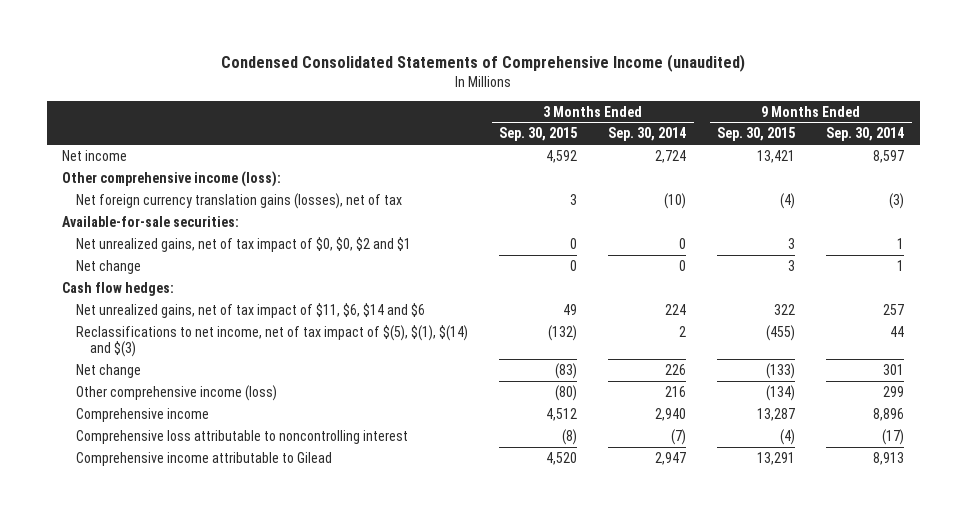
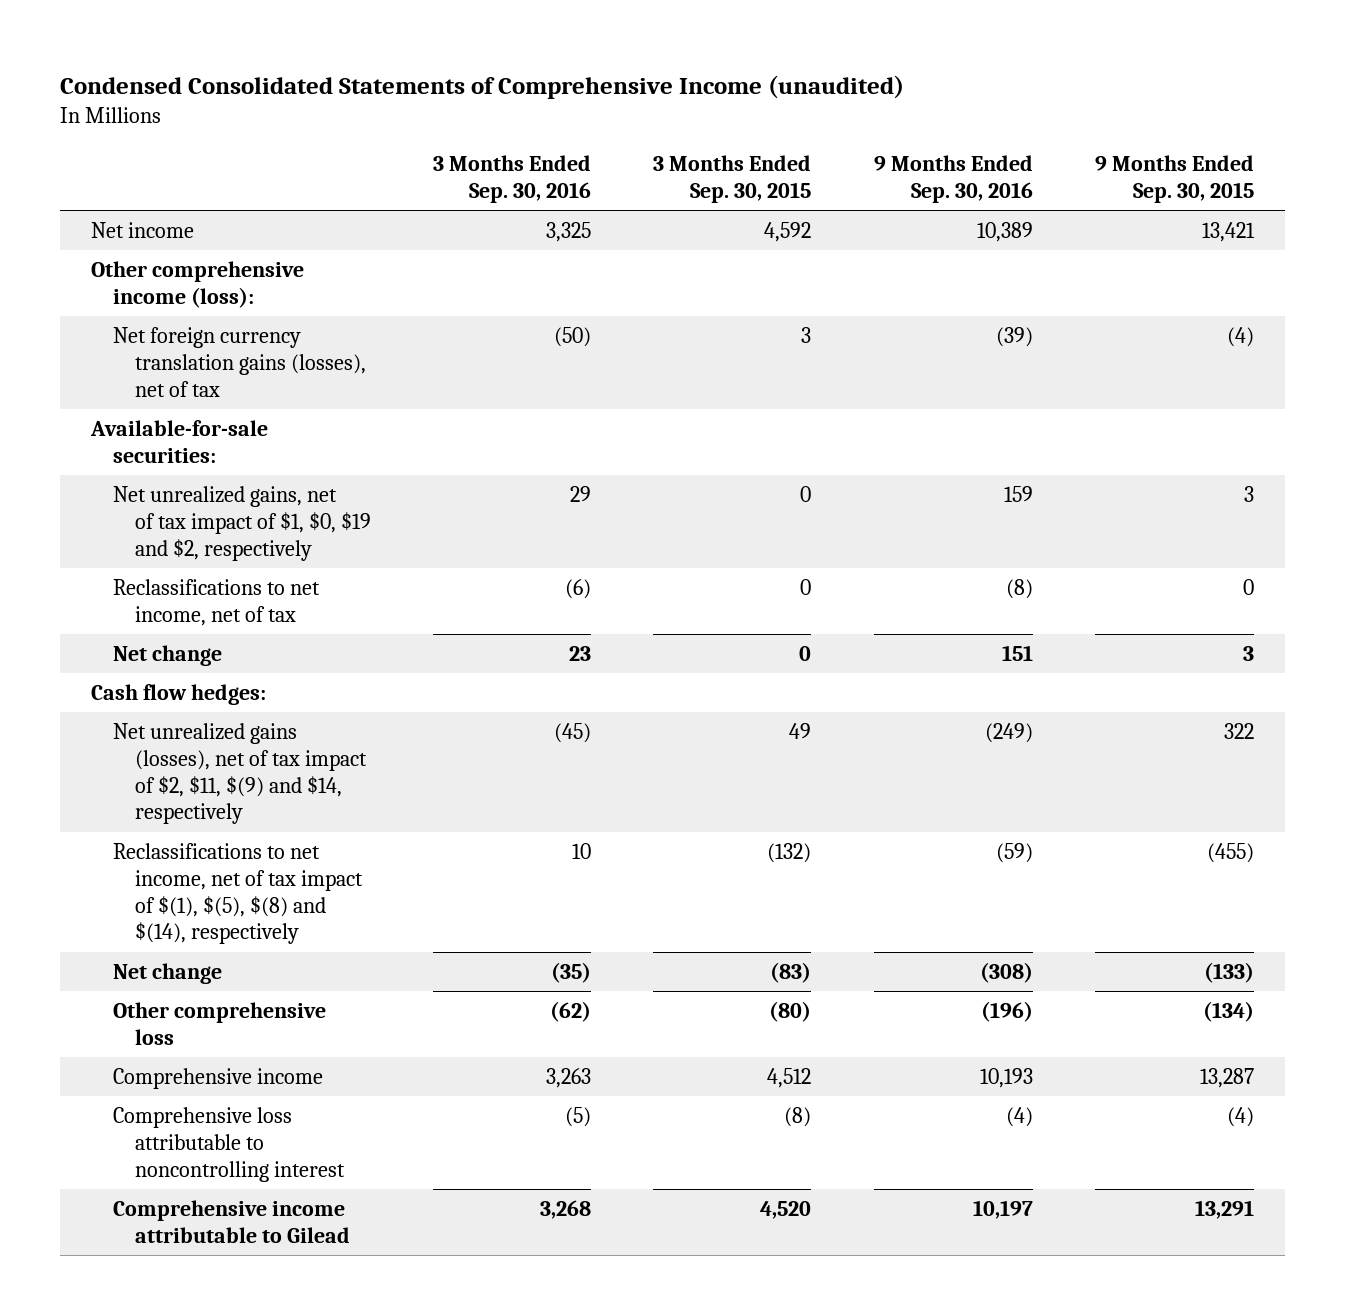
- | 3 Months Ended Sep. 30, 2015 | 3 Months Ended Sep. 30, 2014 | 9 Months Ended Sep. 30, 2015 | 9 Months Ended Sep. 30, 2014
+ | 3 Months Ended Sep. 30, 2016 | 3 Months Ended Sep. 30, 2015 | 9 Months Ended Sep. 30, 2016 | 9 Months Ended Sep. 30, 2015
- Net unrealized gains, net of tax impact of $0, $0, $2 and $1 | 0 | 0 | 3 | 1
+ Net unrealized gains, net of tax impact of $1, $0, $19 and $2, respectively | 29 | 0 | 159 | 3
+ Reclassifications to net income, net of tax | (6) | 0 | (8) | 0
- Net unrealized gains, net of tax impact of $11, $6, $14 and $6 | 49 | 224 | 322 | 257
- Reclassifications to net income, net of tax impact of $(5), $(1), $(14) and $(3) | (132) | 2 | (455) | 44
+ Net unrealized gains (losses), net of tax impact of $2, $11, $(9) and $14, respectively | (45) | 49 | (249) | 322
+ Reclassifications to net income, net of tax impact of $(1), $(5), $(8) and $(14), respectively | 10 | (132) | (59) | (455)
- Other comprehensive income (loss) | (80) | 216 | (134) | 299
+ Other comprehensive loss | (62) | (80) | (196) | (134)

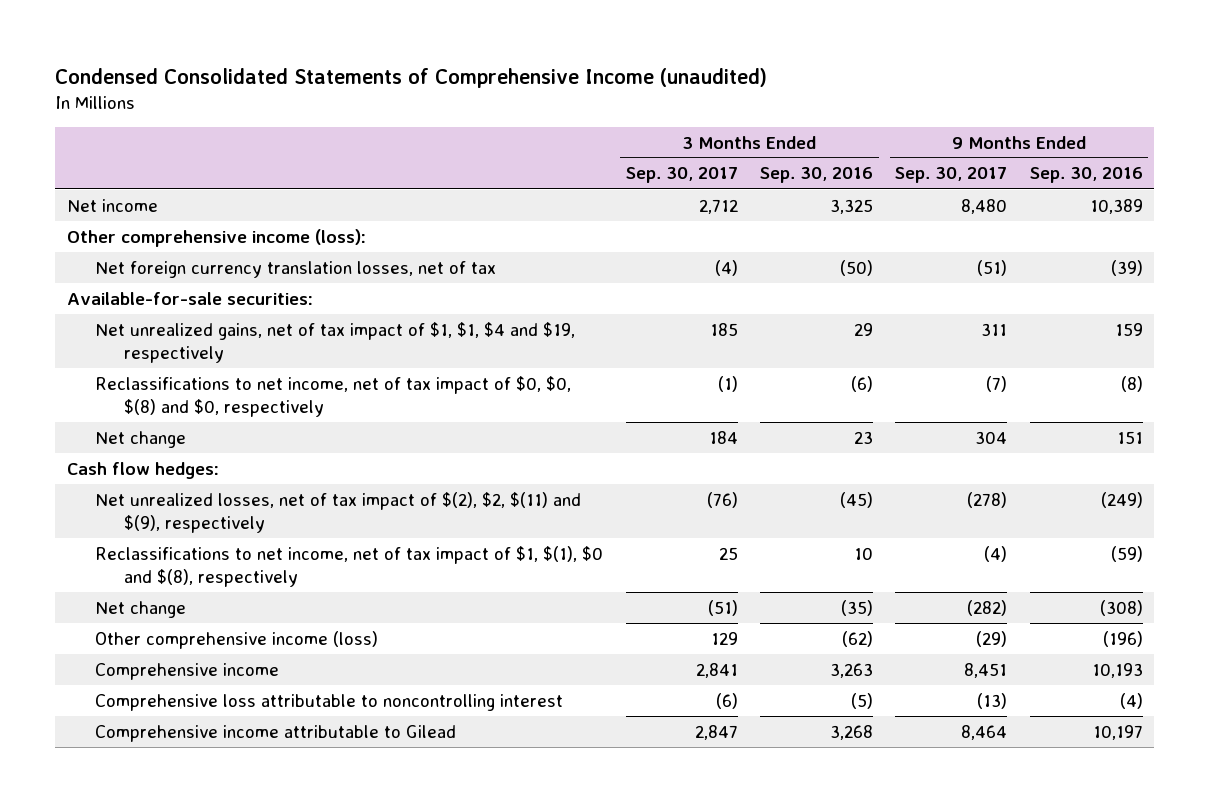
- | 3 Months Ended Sep. 30, 2016 | 3 Months Ended Sep. 30, 2015 | 9 Months Ended Sep. 30, 2016 | 9 Months Ended Sep. 30, 2015
+ | 3 Months Ended Sep. 30, 2017 | 3 Months Ended Sep. 30, 2016 | 9 Months Ended Sep. 30, 2017 | 9 Months Ended Sep. 30, 2016
- Net foreign currency translation gains (losses), net of tax | (50) | 3 | (39) | (4)
+ Net foreign currency translation losses, net of tax | (4) | (50) | (51) | (39)
- Net unrealized gains, net of tax impact of $1, $0, $19 and $2, respectively | 29 | 0 | 159 | 3
- Reclassifications to net income, net of tax | (6) | 0 | (8) | 0
+ Net unrealized gains, net of tax impact of $1, $1, $4 and $19, respectively | 185 | 29 | 311 | 159
+ Reclassifications to net income, net of tax impact of $0, $0, $(8) and $0, respectively | (1) | (6) | (7) | (8)
- Net unrealized gains (losses), net of tax impact of $2, $11, $(9) and $14, respectively | (45) | 49 | (249) | 322
- Reclassifications to net income, net of tax impact of $(1), $(5), $(8) and $(14), respectively | 10 | (132) | (59) | (455)
+ Net unrealized losses, net of tax impact of $(2), $2, $(11) and $(9), respectively | (76) | (45) | (278) | (249)
+ Reclassifications to net income, net of tax impact of $1, $(1), $0 and $(8), respectively | 25 | 10 | (4) | (59)
- Other comprehensive loss | (62) | (80) | (196) | (134)
+ Other comprehensive income (loss) | 129 | (62) | (29) | (196)

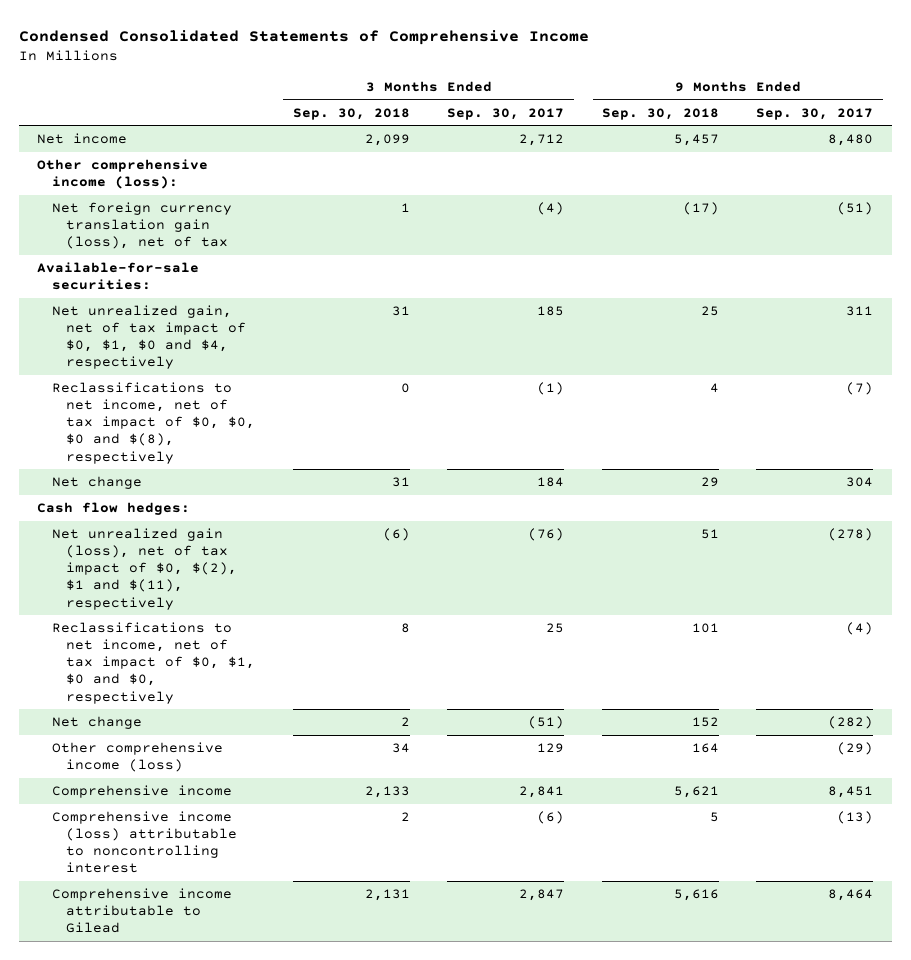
- Condensed Consolidated Statements of Comprehensive Income (unaudited)
+ Condensed Consolidated Statements of Comprehensive Income
- | 3 Months Ended Sep. 30, 2017 | 3 Months Ended Sep. 30, 2016 | 9 Months Ended Sep. 30, 2017 | 9 Months Ended Sep. 30, 2016
+ | 3 Months Ended Sep. 30, 2018 | 3 Months Ended Sep. 30, 2017 | 9 Months Ended Sep. 30, 2018 | 9 Months Ended Sep. 30, 2017
- Net foreign currency translation losses, net of tax | (4) | (50) | (51) | (39)
+ Net foreign currency translation gain (loss), net of tax | 1 | (4) | (17) | (51)
- Net unrealized gains, net of tax impact of $1, $1, $4 and $19, respectively | 185 | 29 | 311 | 159
- Reclassifications to net income, net of tax impact of $0, $0, $(8) and $0, respectively | (1) | (6) | (7) | (8)
+ Net unrealized gain, net of tax impact of $0, $1, $0 and $4, respectively | 31 | 185 | 25 | 311
+ Reclassifications to net income, net of tax impact of $0, $0, $0 and $(8), respectively | 0 | (1) | 4 | (7)
- Net unrealized losses, net of tax impact of $(2), $2, $(11) and $(9), respectively | (76) | (45) | (278) | (249)
- Reclassifications to net income, net of tax impact of $1, $(1), $0 and $(8), respectively | 25 | 10 | (4) | (59)
+ Net unrealized gain (loss), net of tax impact of $0, $(2), $1 and $(11), respectively | (6) | (76) | 51 | (278)
+ Reclassifications to net income, net of tax impact of $0, $1, $0 and $0, respectively | 8 | 25 | 101 | (4)
- Comprehensive loss attributable to noncontrolling interest | (6) | (5) | (13) | (4)
+ Comprehensive income (loss) attributable to noncontrolling interest | 2 | (6) | 5 | (13)

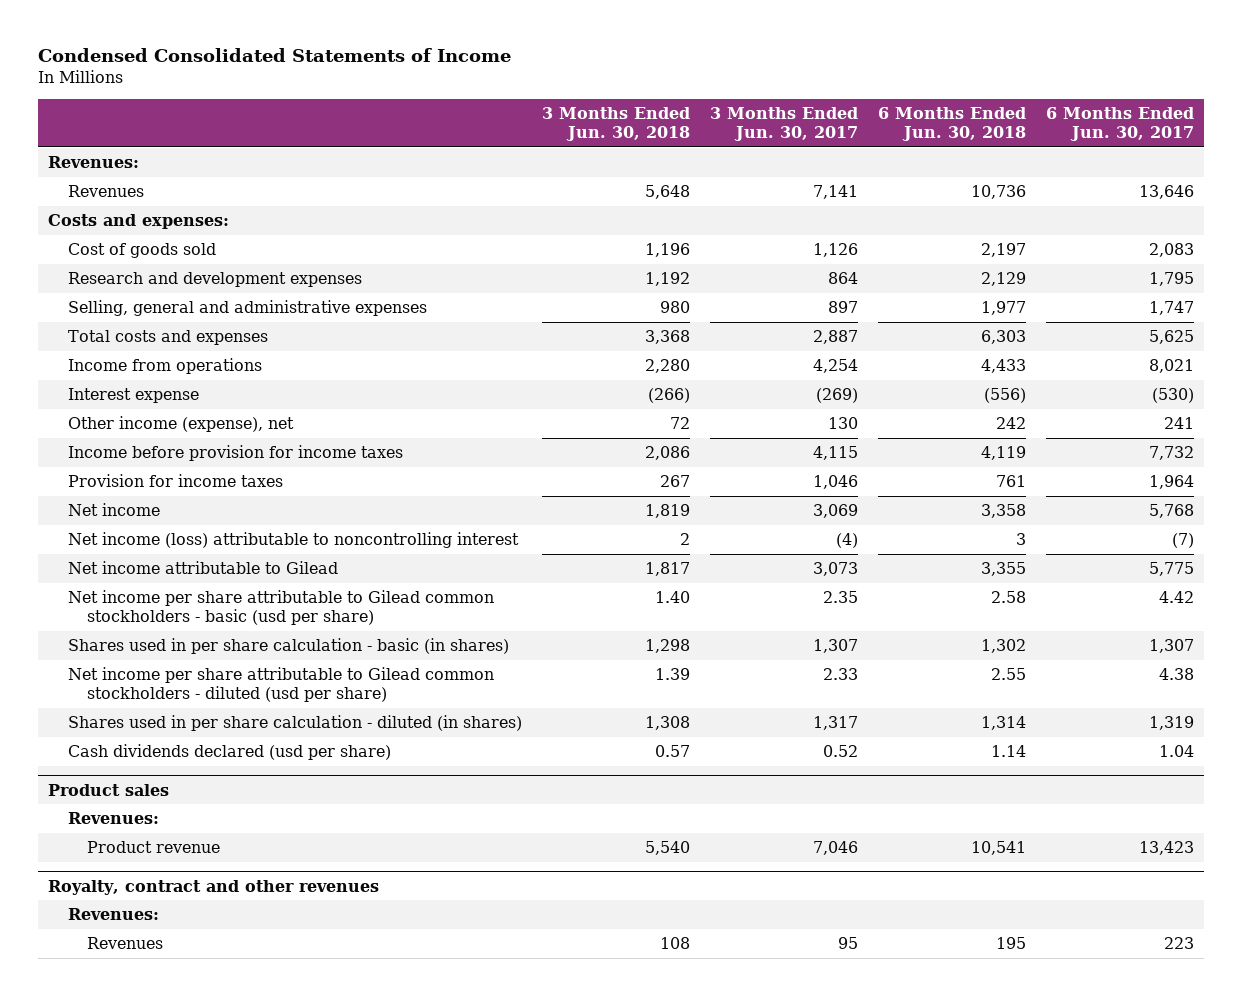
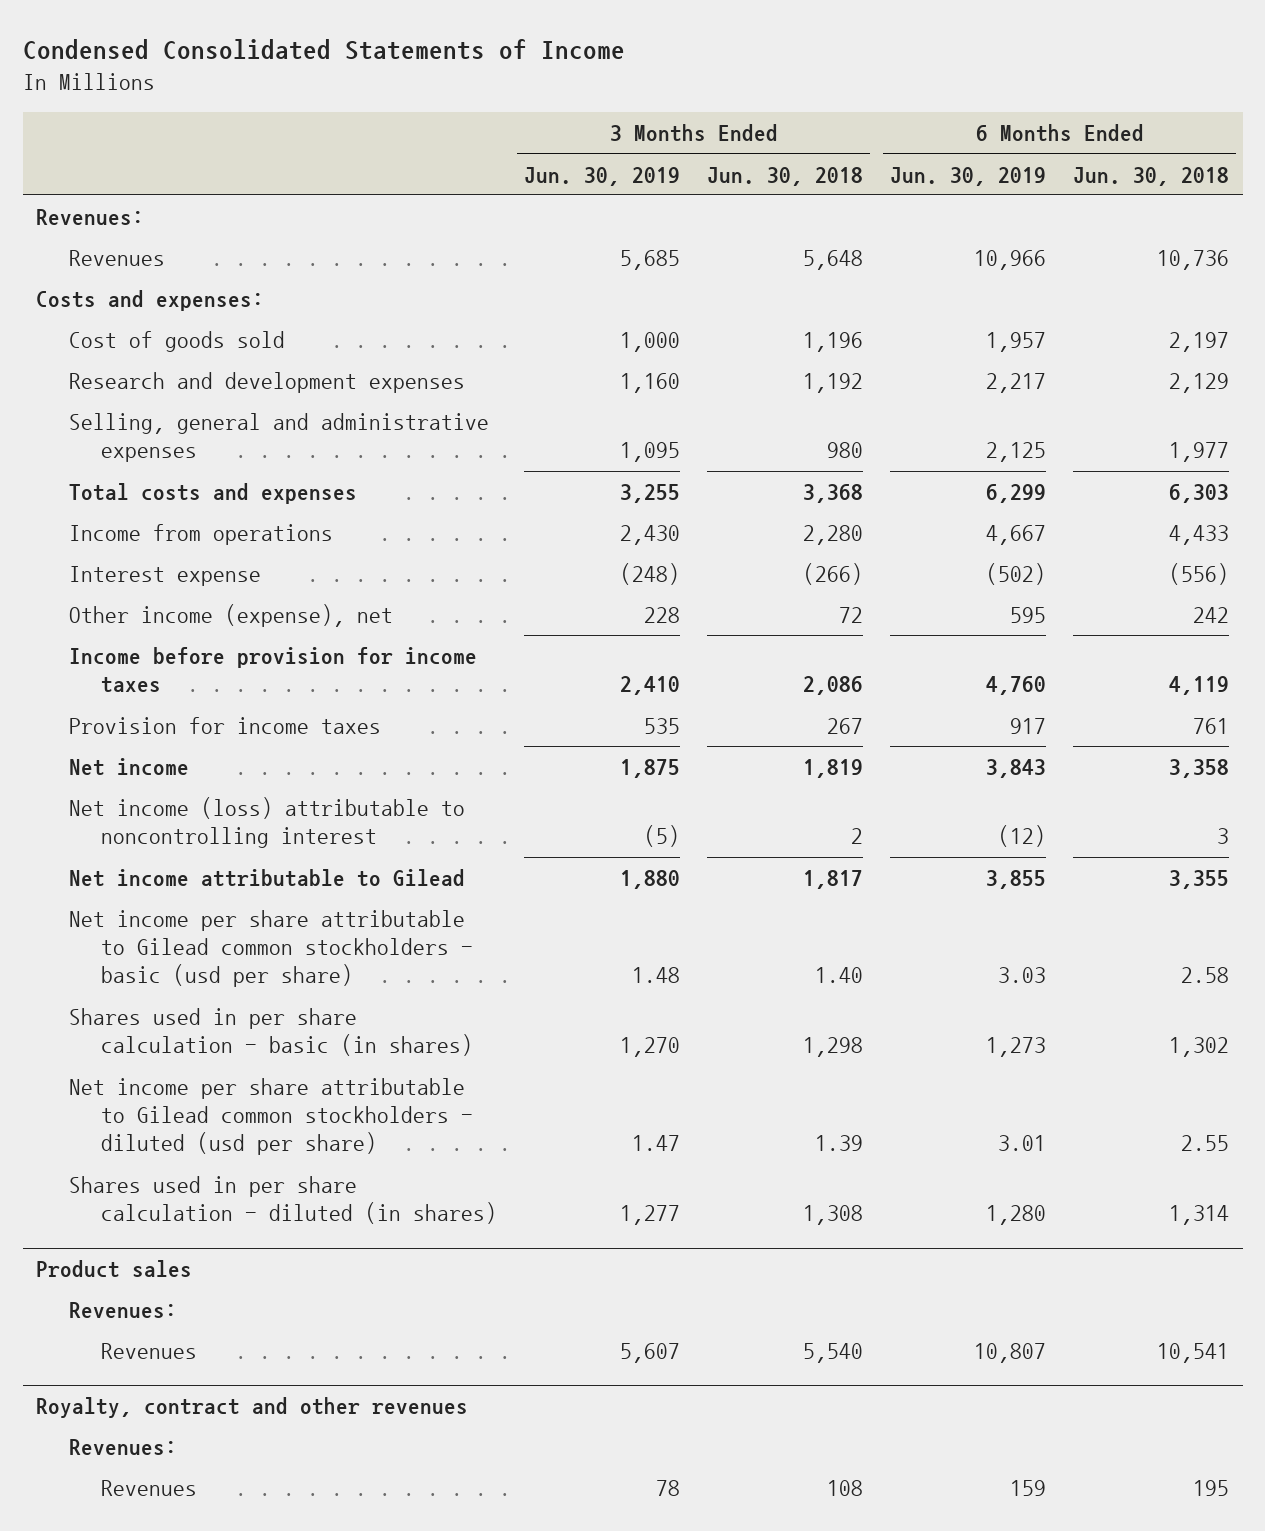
- | 3 Months Ended Jun. 30, 2018 | 3 Months Ended Jun. 30, 2017 | 6 Months Ended Jun. 30, 2018 | 6 Months Ended Jun. 30, 2017
+ | 3 Months Ended Jun. 30, 2019 | 3 Months Ended Jun. 30, 2018 | 6 Months Ended Jun. 30, 2019 | 6 Months Ended Jun. 30, 2018
- Cash dividends declared (usd per share) | 0.57 | 0.52 | 1.14 | 1.04
@ Product sales
- Product revenue | 5,540 | 7,046 | 10,541 | 13,423
+ Revenues | 5,607 | 5,540 | 10,807 | 10,541

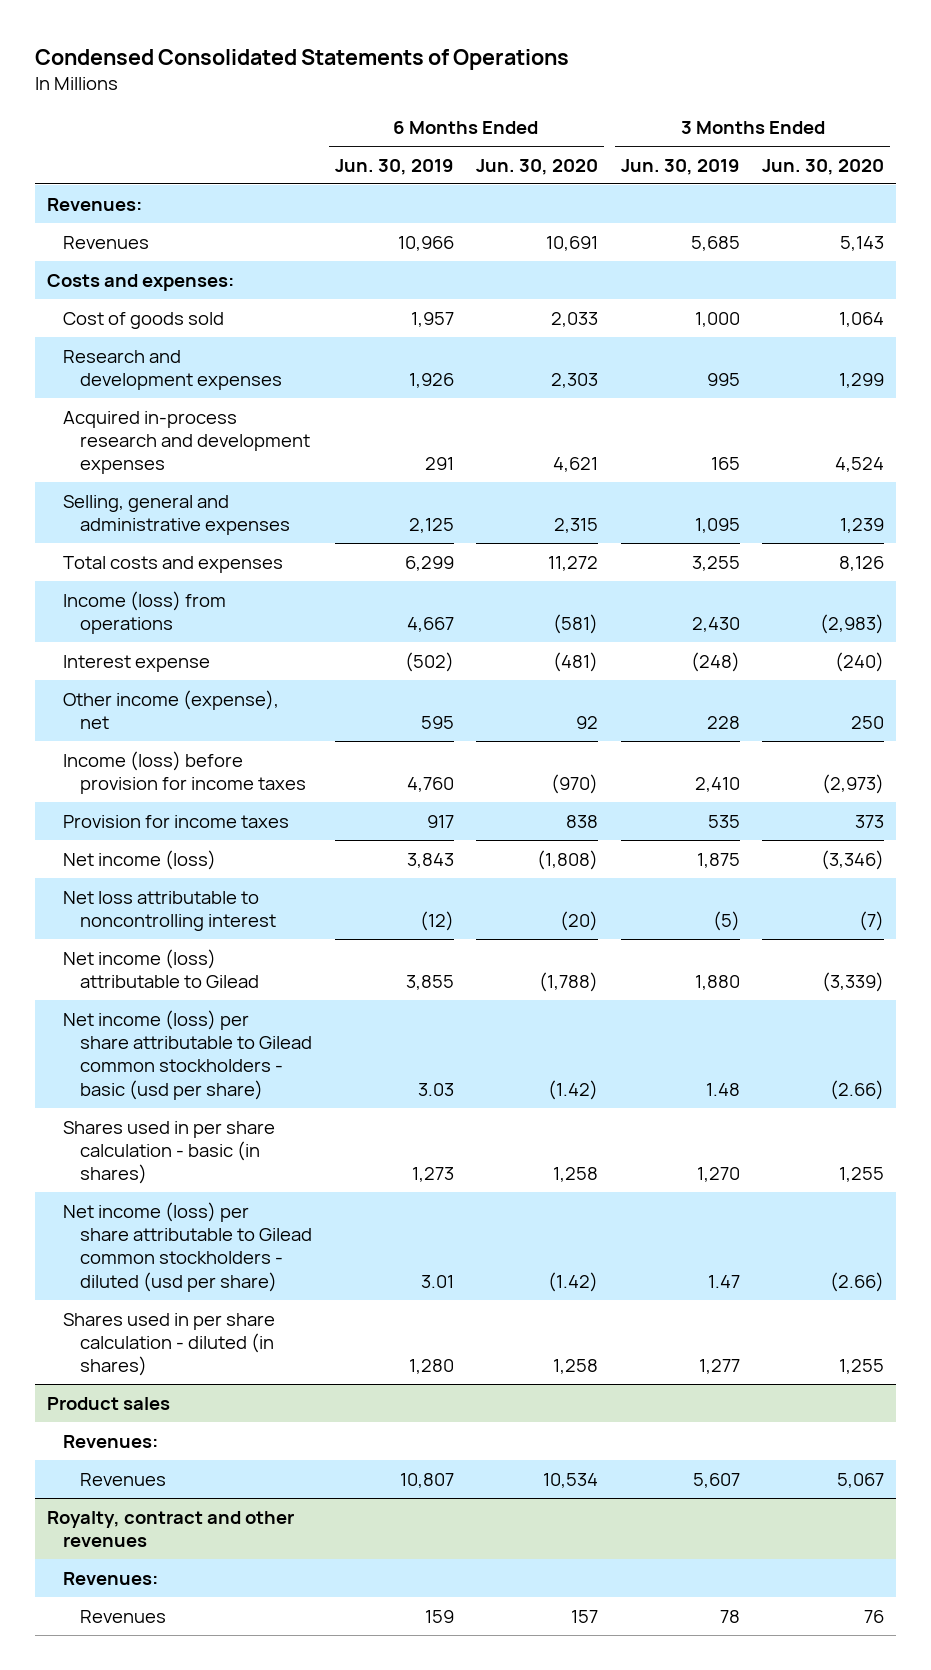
- Condensed Consolidated Statements of Income
+ Condensed Consolidated Statements of Operations
- | 3 Months Ended Jun. 30, 2019 | 3 Months Ended Jun. 30, 2018 | 6 Months Ended Jun. 30, 2019 | 6 Months Ended Jun. 30, 2018
+ | 6 Months Ended Jun. 30, 2019 | 6 Months Ended Jun. 30, 2020 | 3 Months Ended Jun. 30, 2019 | 3 Months Ended Jun. 30, 2020
- Research and development expenses | 1,160 | 1,192 | 2,217 | 2,129
+ Research and development expenses | 1,926 | 2,303 | 995 | 1,299
+ Acquired in-process research and development expenses | 291 | 4,621 | 165 | 4,524
- Income from operations | 2,430 | 2,280 | 4,667 | 4,433
+ Income (loss) from operations | 4,667 | (581) | 2,430 | (2,983)
- Income before provision for income taxes | 2,410 | 2,086 | 4,760 | 4,119
+ Income (loss) before provision for income taxes | 4,760 | (970) | 2,410 | (2,973)
- Net income | 1,875 | 1,819 | 3,843 | 3,358
- Net income (loss) attributable to noncontrolling interest | (5) | 2 | (12) | 3
- Net income attributable to Gilead | 1,880 | 1,817 | 3,855 | 3,355
- Net income per share attributable to Gilead common stockholders - basic (usd per share) | 1.48 | 1.40 | 3.03 | 2.58
+ Net income (loss) | 3,843 | (1,808) | 1,875 | (3,346)
+ Net loss attributable to noncontrolling interest | (12) | (20) | (5) | (7)
+ Net income (loss) attributable to Gilead | 3,855 | (1,788) | 1,880 | (3,339)
+ Net income (loss) per share attributable to Gilead common stockholders - basic (usd per share) | 3.03 | (1.42) | 1.48 | (2.66)
- Net income per share attributable to Gilead common stockholders - diluted (usd per share) | 1.47 | 1.39 | 3.01 | 2.55
+ Net income (loss) per share attributable to Gilead common stockholders - diluted (usd per share) | 3.01 | (1.42) | 1.47 | (2.66)

